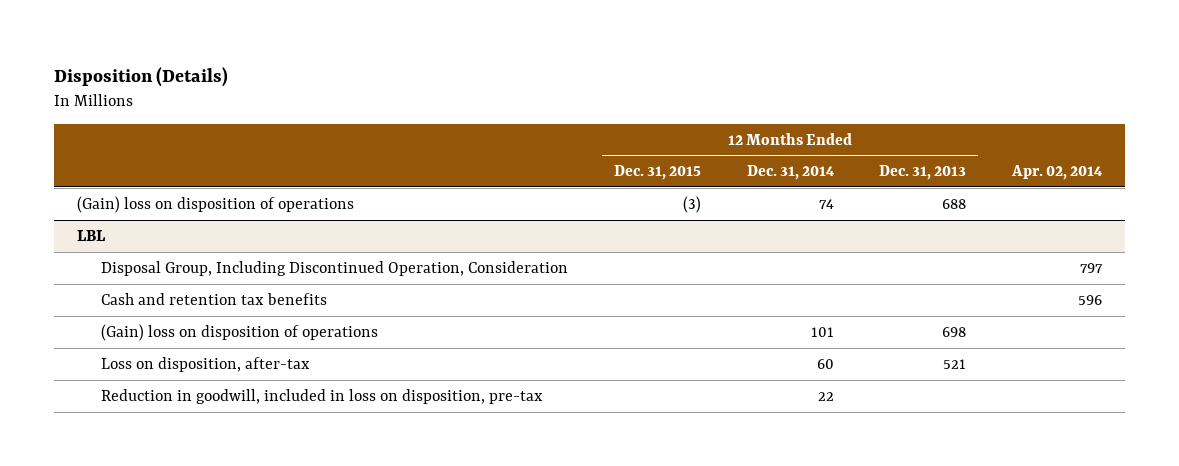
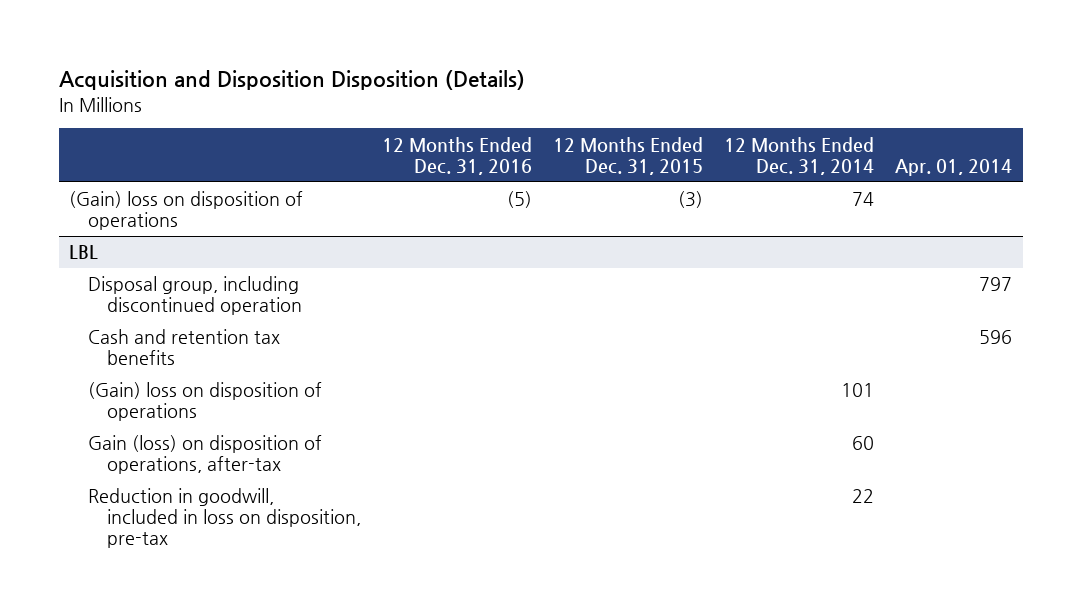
- Disposition (Details)
+ Acquisition and Disposition Disposition (Details)
- | 12 Months Ended Dec. 31, 2015 | 12 Months Ended Dec. 31, 2014 | 12 Months Ended Dec. 31, 2013 | Apr. 02, 2014
+ | 12 Months Ended Dec. 31, 2016 | 12 Months Ended Dec. 31, 2015 | 12 Months Ended Dec. 31, 2014 | Apr. 01, 2014
@ LBL
- Disposal Group, Including Discontinued Operation, Consideration | | | | 797
+ Disposal group, including discontinued operation | | | | 797
- Loss on disposition, after-tax | | 60 | 521 |
+ Gain (loss) on disposition of operations, after-tax | | | 60 |

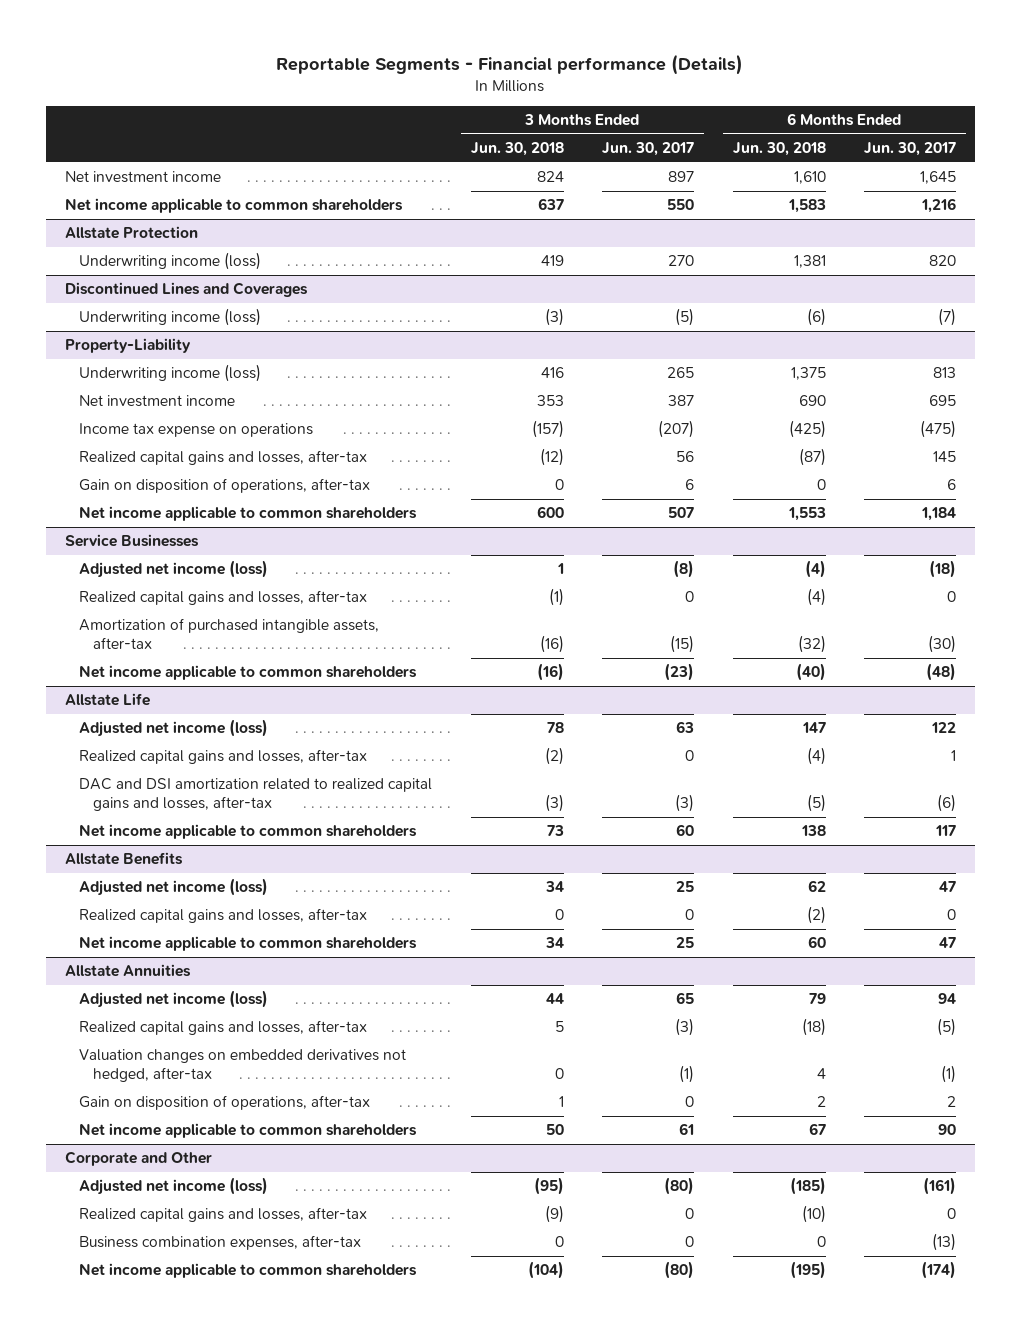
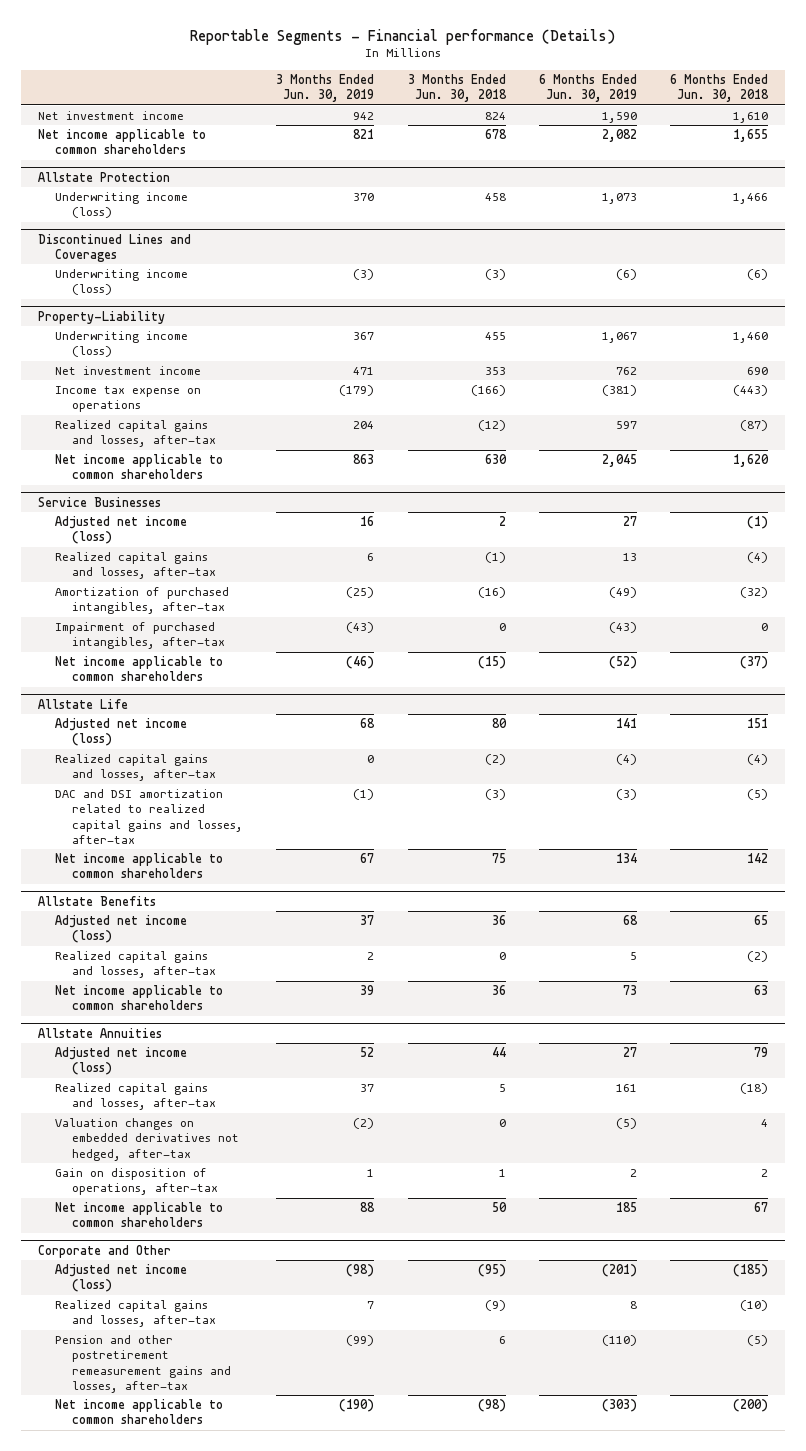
- | 3 Months Ended Jun. 30, 2018 | 3 Months Ended Jun. 30, 2017 | 6 Months Ended Jun. 30, 2018 | 6 Months Ended Jun. 30, 2017
+ | 3 Months Ended Jun. 30, 2019 | 3 Months Ended Jun. 30, 2018 | 6 Months Ended Jun. 30, 2019 | 6 Months Ended Jun. 30, 2018
- Net income applicable to common shareholders | 637 | 550 | 1,583 | 1,216
+ Net income applicable to common shareholders | 821 | 678 | 2,082 | 1,655
@ Allstate Protection
- Underwriting income (loss) | 419 | 270 | 1,381 | 820
+ Underwriting income (loss) | 370 | 458 | 1,073 | 1,466
@ Property-Liability
- Underwriting income (loss) | 416 | 265 | 1,375 | 813
+ Underwriting income (loss) | 367 | 455 | 1,067 | 1,460
- Income tax expense on operations | (157) | (207) | (425) | (475)
+ Income tax expense on operations | (179) | (166) | (381) | (443)
- Gain on disposition of operations, after-tax | 0 | 6 | 0 | 6
- Net income applicable to common shareholders | 600 | 507 | 1,553 | 1,184
+ Net income applicable to common shareholders | 863 | 630 | 2,045 | 1,620
@ Service Businesses
- Adjusted net income (loss) | 1 | (8) | (4) | (18)
+ Adjusted net income (loss) | 16 | 2 | 27 | (1)
- Amortization of purchased intangible assets, after-tax | (16) | (15) | (32) | (30)
- Net income applicable to common shareholders | (16) | (23) | (40) | (48)
+ Amortization of purchased intangibles, after-tax | (25) | (16) | (49) | (32)
+ Impairment of purchased intangibles, after-tax | (43) | 0 | (43) | 0
+ Net income applicable to common shareholders | (46) | (15) | (52) | (37)
@ Allstate Life
- Adjusted net income (loss) | 78 | 63 | 147 | 122
+ Adjusted net income (loss) | 68 | 80 | 141 | 151
- Net income applicable to common shareholders | 73 | 60 | 138 | 117
+ Net income applicable to common shareholders | 67 | 75 | 134 | 142
@ Allstate Benefits
- Adjusted net income (loss) | 34 | 25 | 62 | 47
+ Adjusted net income (loss) | 37 | 36 | 68 | 65
- Net income applicable to common shareholders | 34 | 25 | 60 | 47
+ Net income applicable to common shareholders | 39 | 36 | 73 | 63
@ Corporate and Other
- Business combination expenses, after-tax | 0 | 0 | 0 | (13)
- Net income applicable to common shareholders | (104) | (80) | (195) | (174)
+ Pension and other postretirement remeasurement gains and losses, after-tax | (99) | 6 | (110) | (5)
+ Net income applicable to common shareholders | (190) | (98) | (303) | (200)

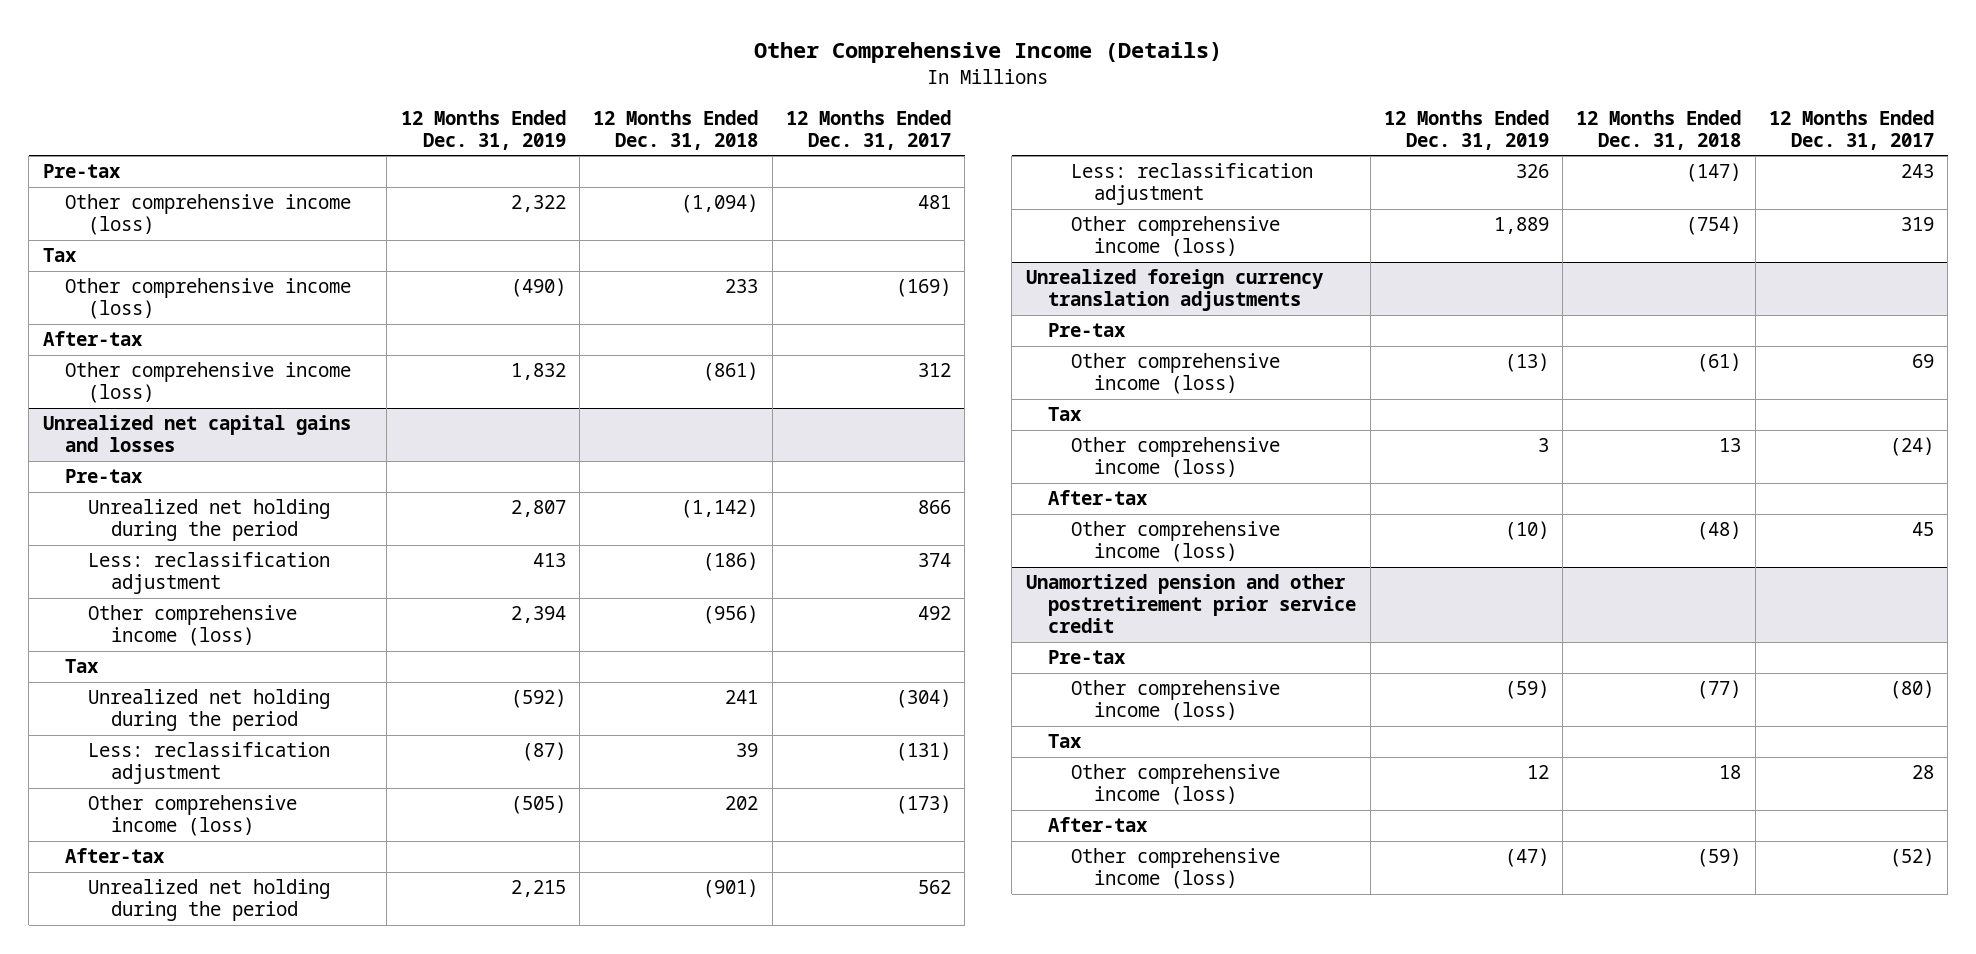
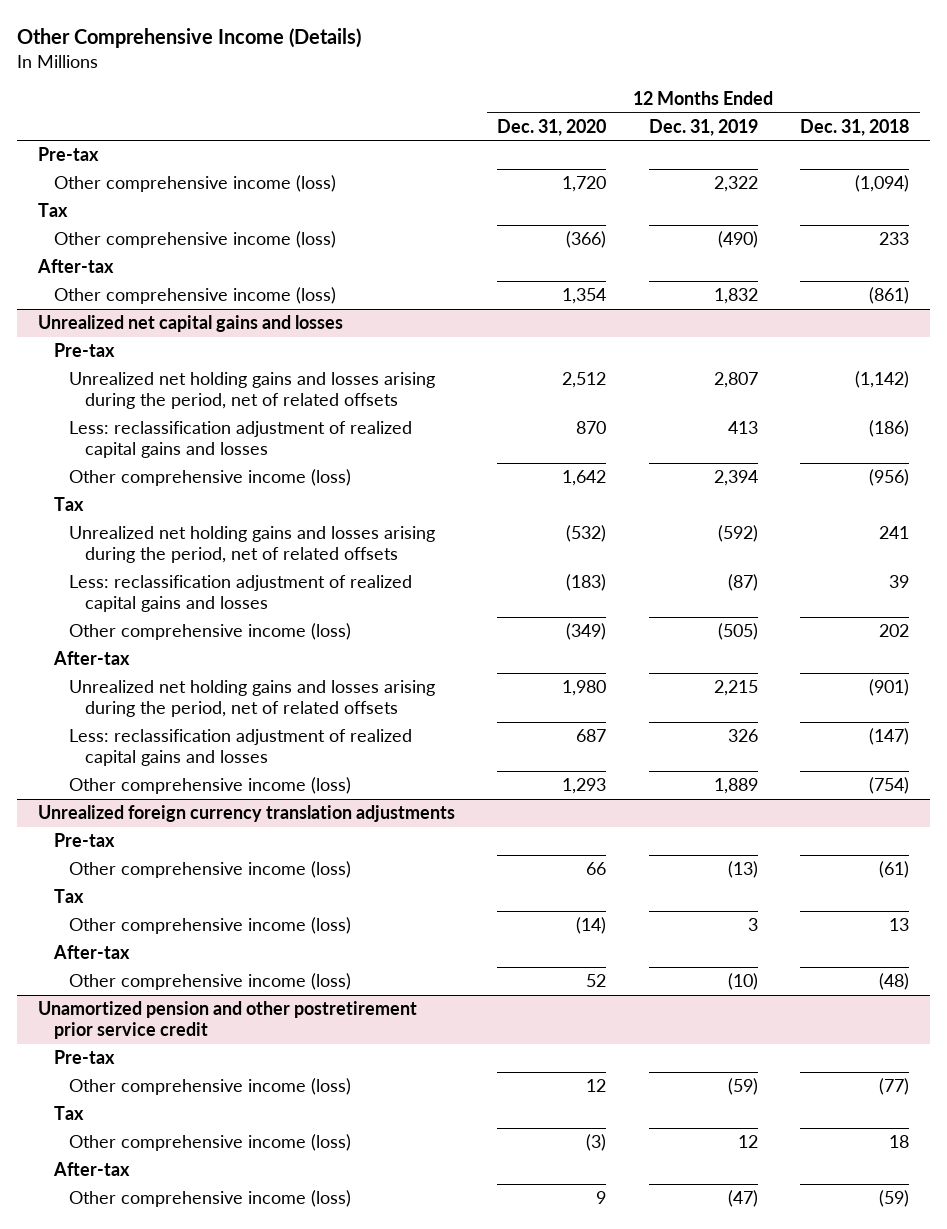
- | 12 Months Ended Dec. 31, 2019 | 12 Months Ended Dec. 31, 2018 | 12 Months Ended Dec. 31, 2017
+ | 12 Months Ended Dec. 31, 2020 | 12 Months Ended Dec. 31, 2019 | 12 Months Ended Dec. 31, 2018
@ Unrealized net capital gains and losses
- Unrealized net holding during the period | 2,807 | (1,142) | 866
- Less: reclassification adjustment | 413 | (186) | 374
+ Unrealized net holding gains and losses arising during the period, net of related offsets | 2,512 | 2,807 | (1,142)
+ Less: reclassification adjustment of realized capital gains and losses | 870 | 413 | (186)
- Unrealized net holding during the period | (592) | 241 | (304)
- Less: reclassification adjustment | (87) | 39 | (131)
+ Unrealized net holding gains and losses arising during the period, net of related offsets | (532) | (592) | 241
+ Less: reclassification adjustment of realized capital gains and losses | (183) | (87) | 39
- Unrealized net holding during the period | 2,215 | (901) | 562
- Less: reclassification adjustment | 326 | (147) | 243
+ Unrealized net holding gains and losses arising during the period, net of related offsets | 1,980 | 2,215 | (901)
+ Less: reclassification adjustment of realized capital gains and losses | 687 | 326 | (147)

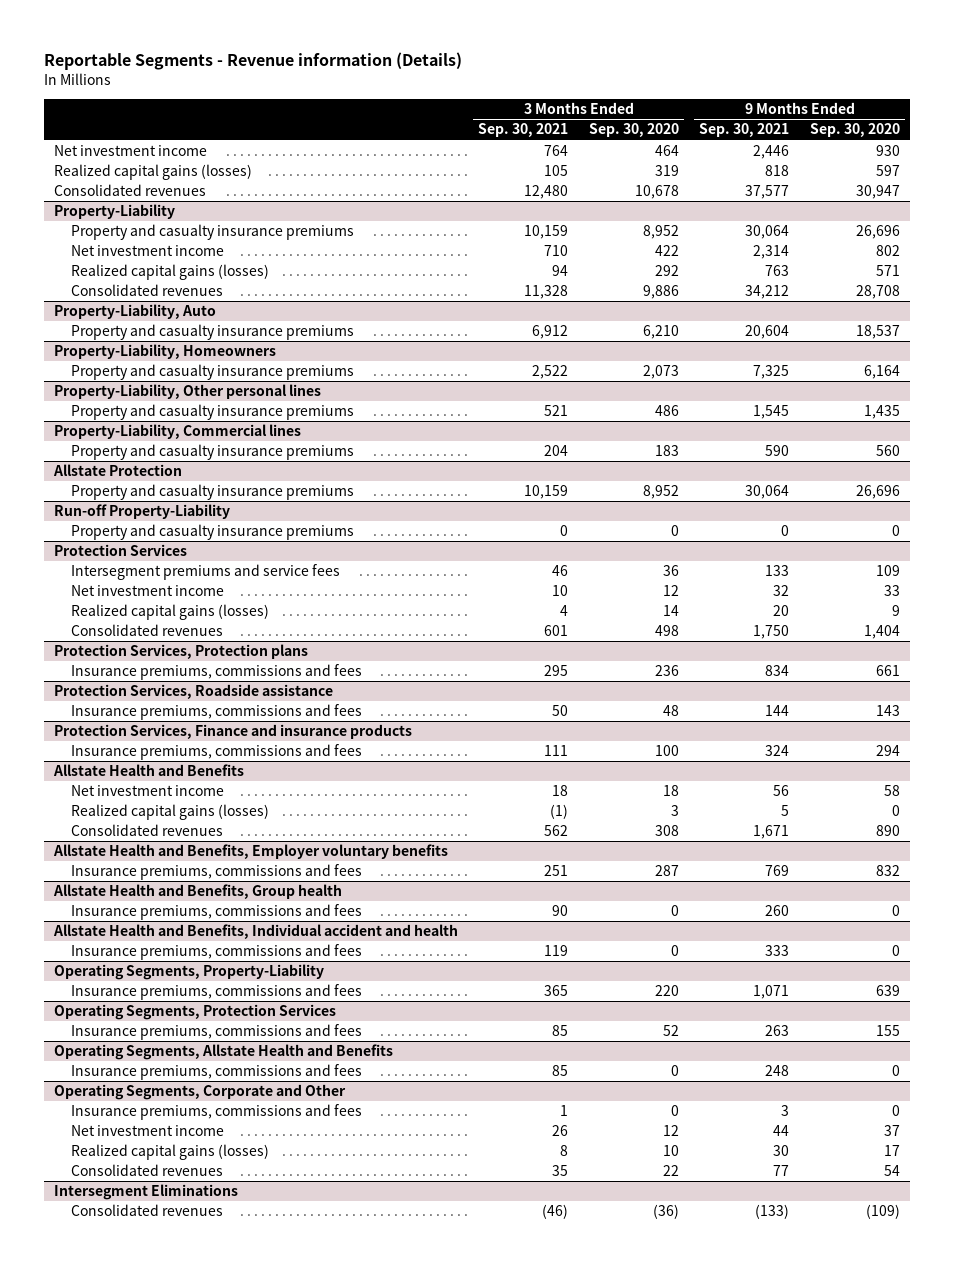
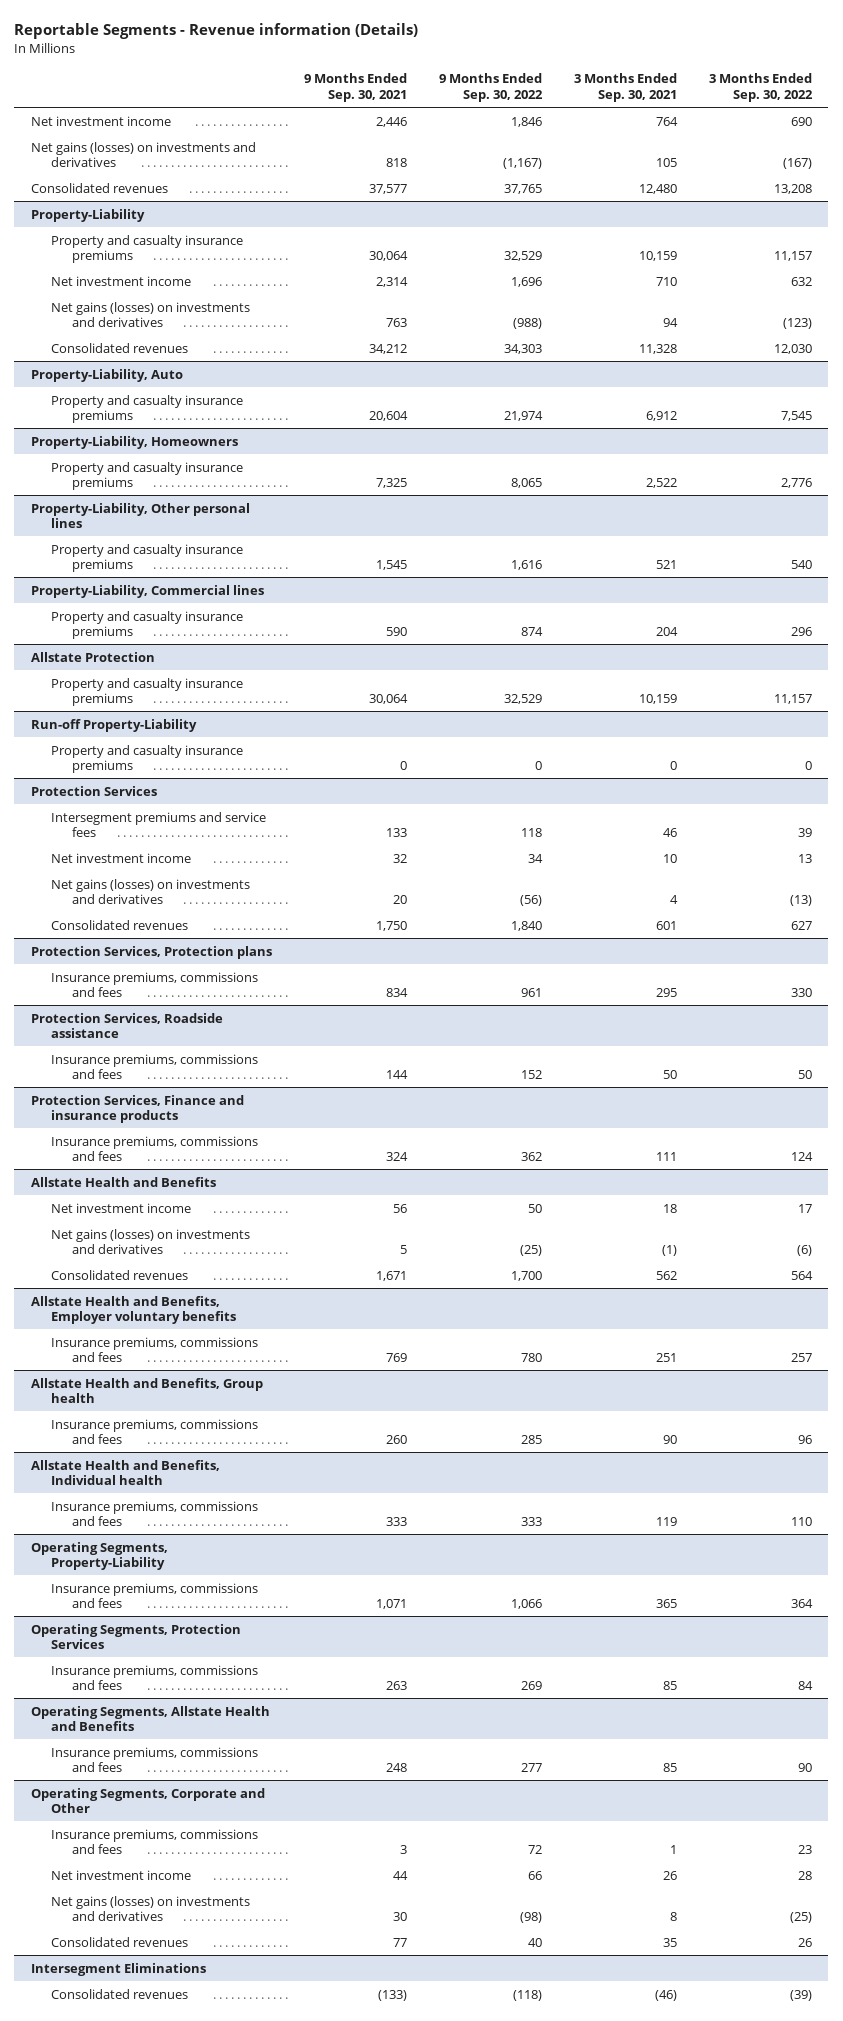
- | 3 Months Ended Sep. 30, 2021 | 3 Months Ended Sep. 30, 2020 | 9 Months Ended Sep. 30, 2021 | 9 Months Ended Sep. 30, 2020
+ | 9 Months Ended Sep. 30, 2021 | 9 Months Ended Sep. 30, 2022 | 3 Months Ended Sep. 30, 2021 | 3 Months Ended Sep. 30, 2022
- Realized capital gains (losses) | 105 | 319 | 818 | 597
+ Net gains (losses) on investments and derivatives | 818 | (1,167) | 105 | (167)
@ Property-Liability
- Realized capital gains (losses) | 94 | 292 | 763 | 571
+ Net gains (losses) on investments and derivatives | 763 | (988) | 94 | (123)
@ Protection Services
- Realized capital gains (losses) | 4 | 14 | 20 | 9
+ Net gains (losses) on investments and derivatives | 20 | (56) | 4 | (13)
@ Allstate Health and Benefits
- Realized capital gains (losses) | (1) | 3 | 5 | 0
+ Net gains (losses) on investments and derivatives | 5 | (25) | (1) | (6)
- Allstate Health and Benefits, Individual accident and health
+ Allstate Health and Benefits, Individual health
@ Operating Segments, Corporate and Other
- Realized capital gains (losses) | 8 | 10 | 30 | 17
+ Net gains (losses) on investments and derivatives | 30 | (98) | 8 | (25)

